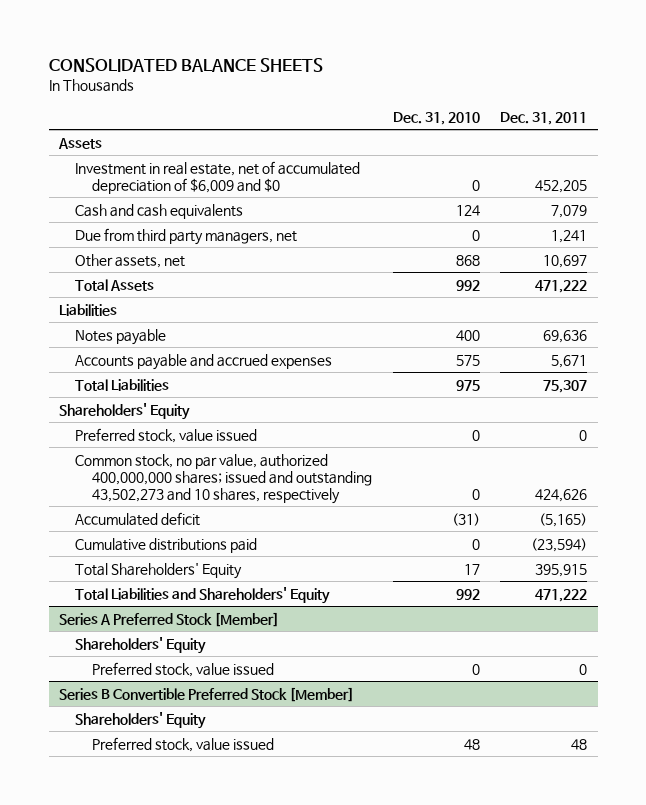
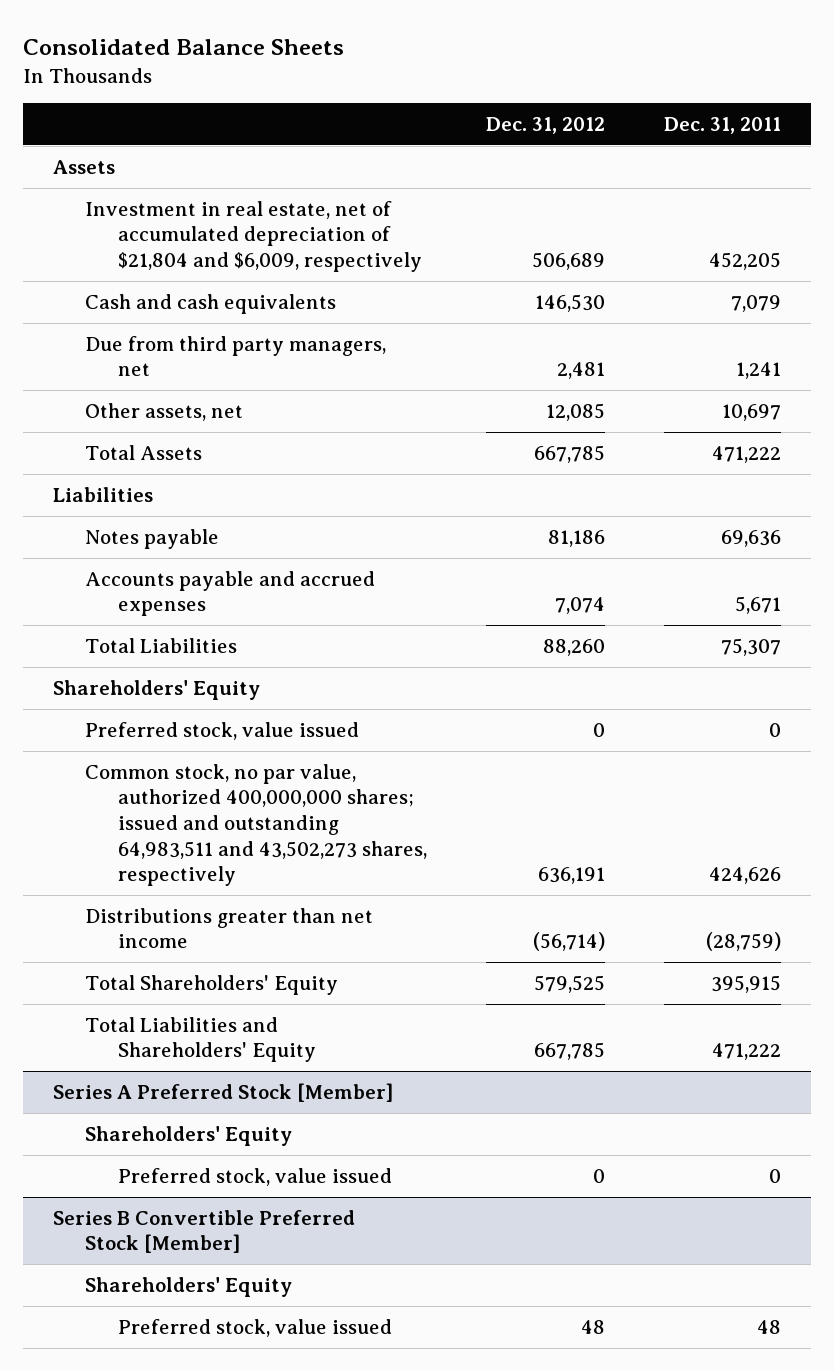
- CONSOLIDATED BALANCE SHEETS
+ Consolidated Balance Sheets
- | Dec. 31, 2010 | Dec. 31, 2011
+ | Dec. 31, 2012 | Dec. 31, 2011
- Investment in real estate, net of accumulated depreciation of $6,009 and $0 | 0 | 452,205
+ Investment in real estate, net of accumulated depreciation of $21,804 and $6,009, respectively | 506,689 | 452,205
- Common stock, no par value, authorized 400,000,000 shares; issued and outstanding 43,502,273 and 10 shares, respectively | 0 | 424,626
- Accumulated deficit | (31) | (5,165)
- Cumulative distributions paid | 0 | (23,594)
+ Common stock, no par value, authorized 400,000,000 shares; issued and outstanding 64,983,511 and 43,502,273 shares, respectively | 636,191 | 424,626
+ Distributions greater than net income | (56,714) | (28,759)

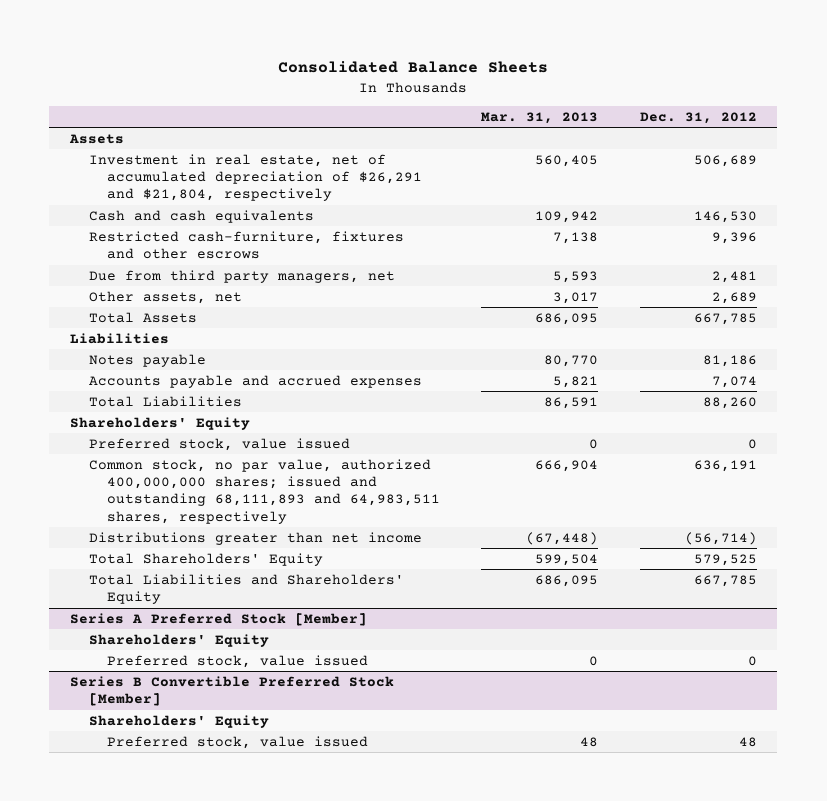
- | Dec. 31, 2012 | Dec. 31, 2011
+ | Mar. 31, 2013 | Dec. 31, 2012
- Investment in real estate, net of accumulated depreciation of $21,804 and $6,009, respectively | 506,689 | 452,205
+ Investment in real estate, net of accumulated depreciation of $26,291 and $21,804, respectively | 560,405 | 506,689
+ Restricted cash-furniture, fixtures and other escrows | 7,138 | 9,396
- Other assets, net | 12,085 | 10,697
+ Other assets, net | 3,017 | 2,689
- Common stock, no par value, authorized 400,000,000 shares; issued and outstanding 64,983,511 and 43,502,273 shares, respectively | 636,191 | 424,626
+ Common stock, no par value, authorized 400,000,000 shares; issued and outstanding 68,111,893 and 64,983,511 shares, respectively | 666,904 | 636,191

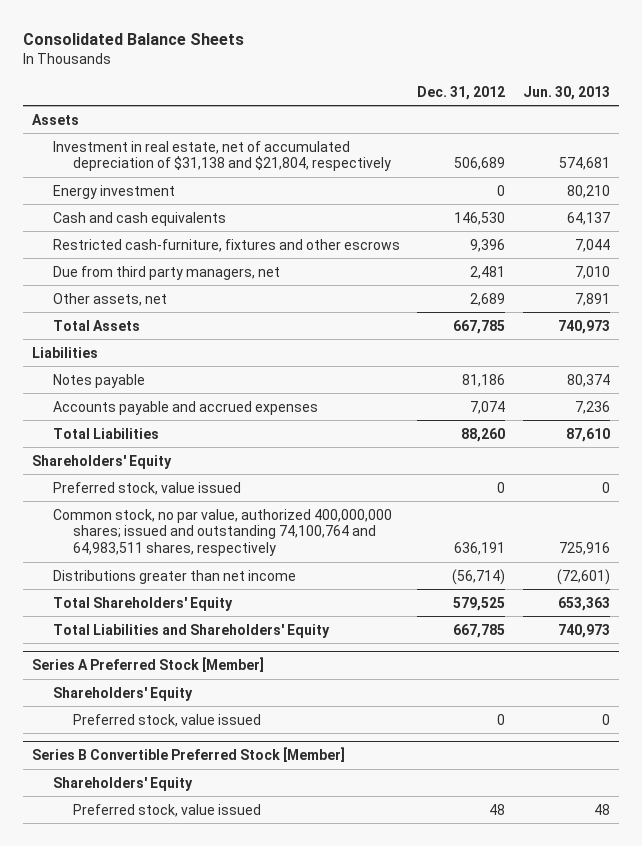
- | Mar. 31, 2013 | Dec. 31, 2012
+ | Dec. 31, 2012 | Jun. 30, 2013
- Investment in real estate, net of accumulated depreciation of $26,291 and $21,804, respectively | 560,405 | 506,689
+ Investment in real estate, net of accumulated depreciation of $31,138 and $21,804, respectively | 506,689 | 574,681
+ Energy investment | 0 | 80,210
- Common stock, no par value, authorized 400,000,000 shares; issued and outstanding 68,111,893 and 64,983,511 shares, respectively | 666,904 | 636,191
+ Common stock, no par value, authorized 400,000,000 shares; issued and outstanding 74,100,764 and 64,983,511 shares, respectively | 636,191 | 725,916

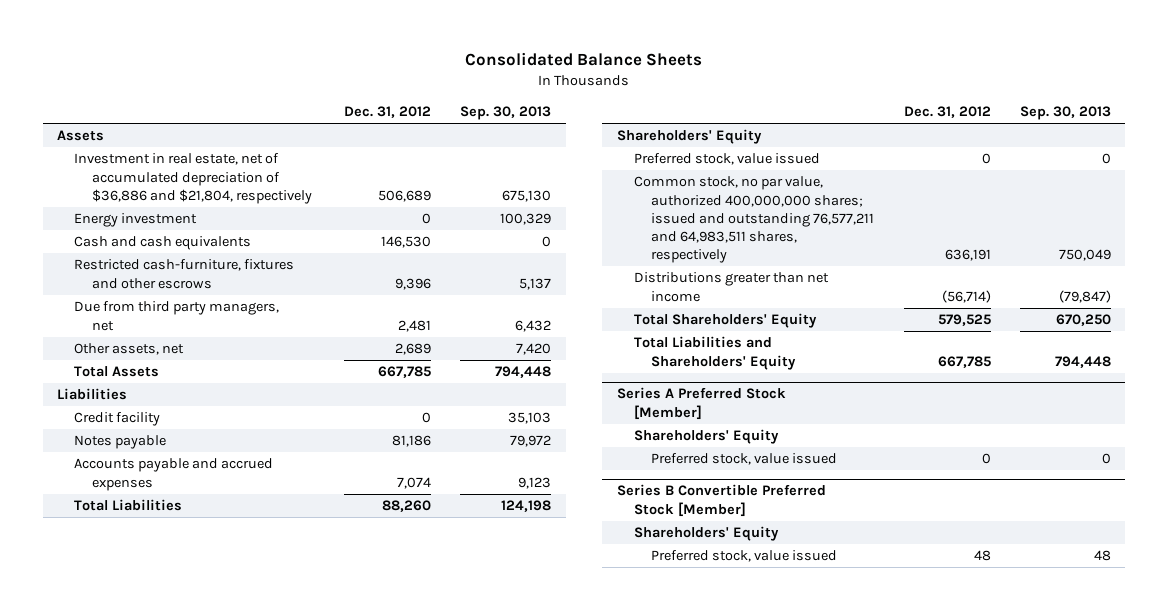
- | Dec. 31, 2012 | Jun. 30, 2013
+ | Dec. 31, 2012 | Sep. 30, 2013
- Investment in real estate, net of accumulated depreciation of $31,138 and $21,804, respectively | 506,689 | 574,681
+ Investment in real estate, net of accumulated depreciation of $36,886 and $21,804, respectively | 506,689 | 675,130
+ Credit facility | 0 | 35,103
- Common stock, no par value, authorized 400,000,000 shares; issued and outstanding 74,100,764 and 64,983,511 shares, respectively | 636,191 | 725,916
+ Common stock, no par value, authorized 400,000,000 shares; issued and outstanding 76,577,211 and 64,983,511 shares, respectively | 636,191 | 750,049

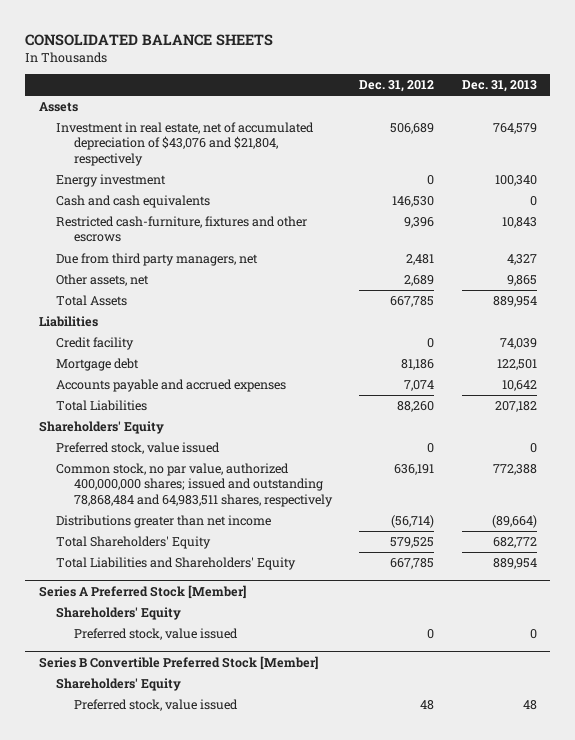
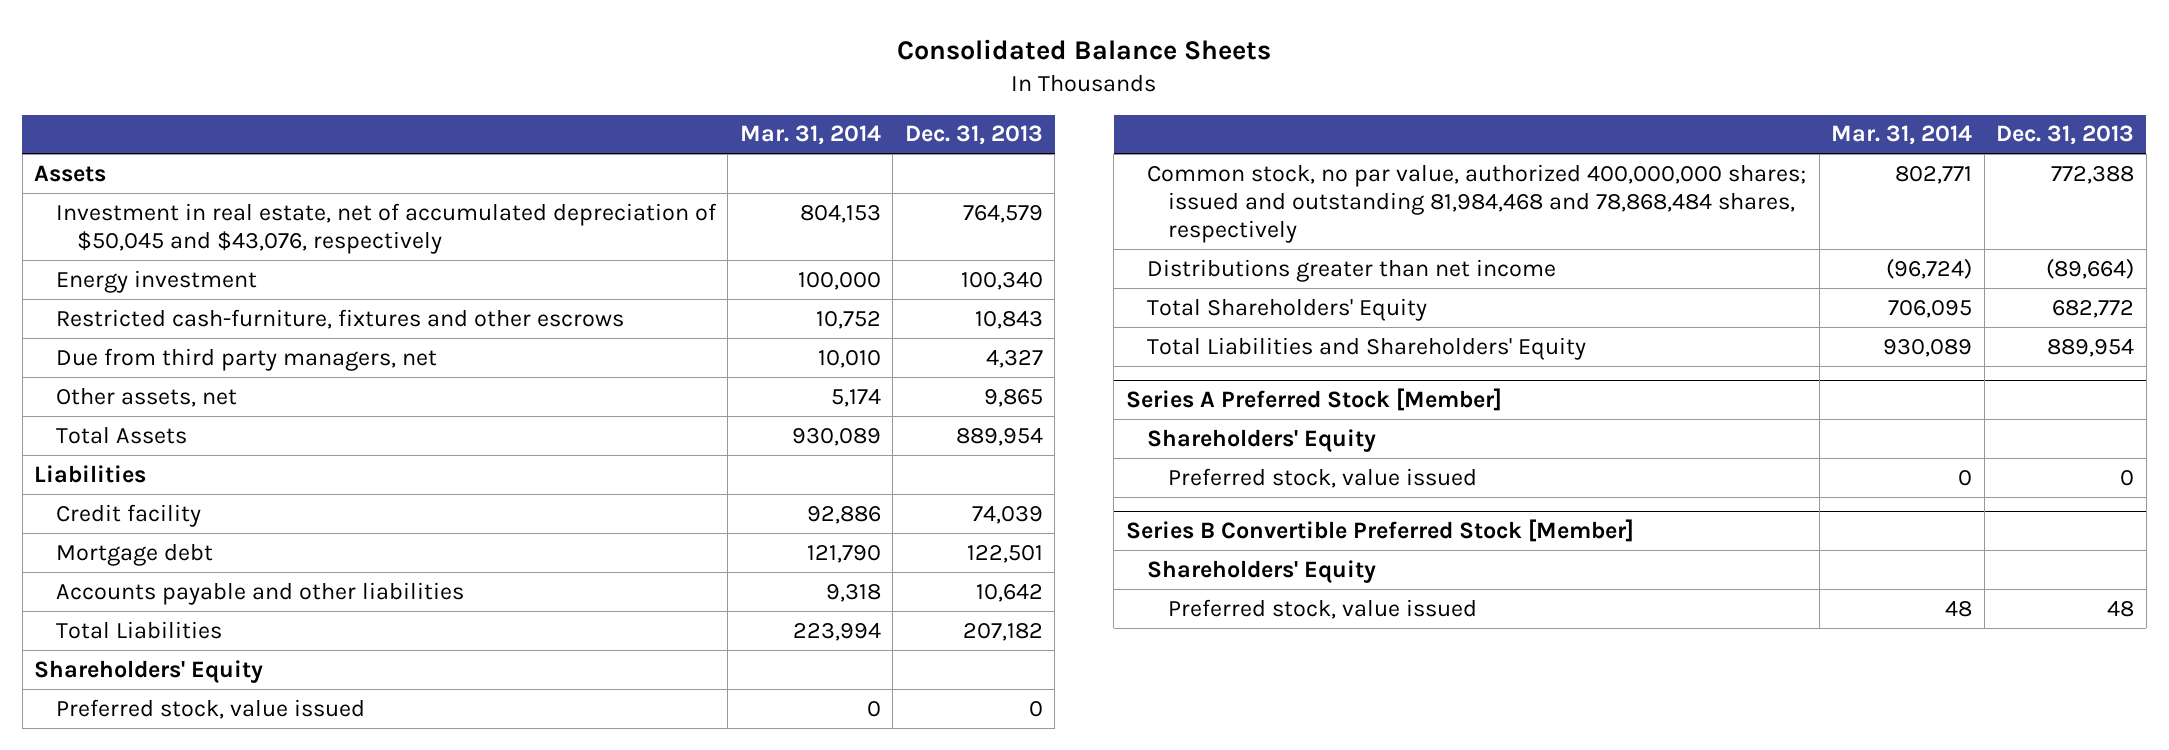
- CONSOLIDATED BALANCE SHEETS
+ Consolidated Balance Sheets
- | Dec. 31, 2012 | Dec. 31, 2013
+ | Mar. 31, 2014 | Dec. 31, 2013
- Investment in real estate, net of accumulated depreciation of $43,076 and $21,804, respectively | 506,689 | 764,579
+ Investment in real estate, net of accumulated depreciation of $50,045 and $43,076, respectively | 804,153 | 764,579
- Cash and cash equivalents | 146,530 | 0
- Accounts payable and accrued expenses | 7,074 | 10,642
+ Accounts payable and other liabilities | 9,318 | 10,642
- Common stock, no par value, authorized 400,000,000 shares; issued and outstanding 78,868,484 and 64,983,511 shares, respectively | 636,191 | 772,388
+ Common stock, no par value, authorized 400,000,000 shares; issued and outstanding 81,984,468 and 78,868,484 shares, respectively | 802,771 | 772,388

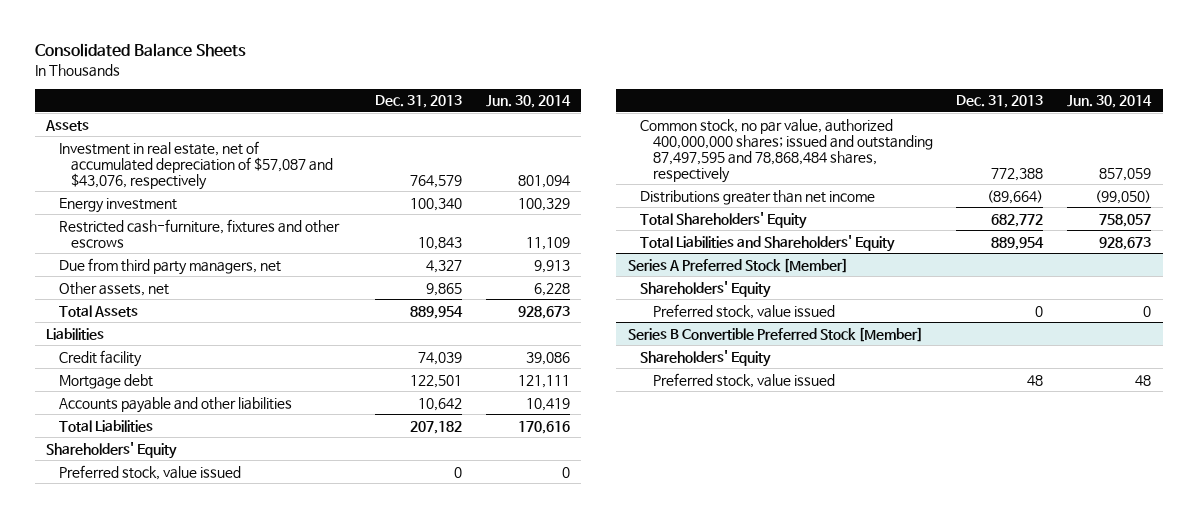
- | Mar. 31, 2014 | Dec. 31, 2013
+ | Dec. 31, 2013 | Jun. 30, 2014
- Investment in real estate, net of accumulated depreciation of $50,045 and $43,076, respectively | 804,153 | 764,579
+ Investment in real estate, net of accumulated depreciation of $57,087 and $43,076, respectively | 764,579 | 801,094
- Common stock, no par value, authorized 400,000,000 shares; issued and outstanding 81,984,468 and 78,868,484 shares, respectively | 802,771 | 772,388
+ Common stock, no par value, authorized 400,000,000 shares; issued and outstanding 87,497,595 and 78,868,484 shares, respectively | 772,388 | 857,059

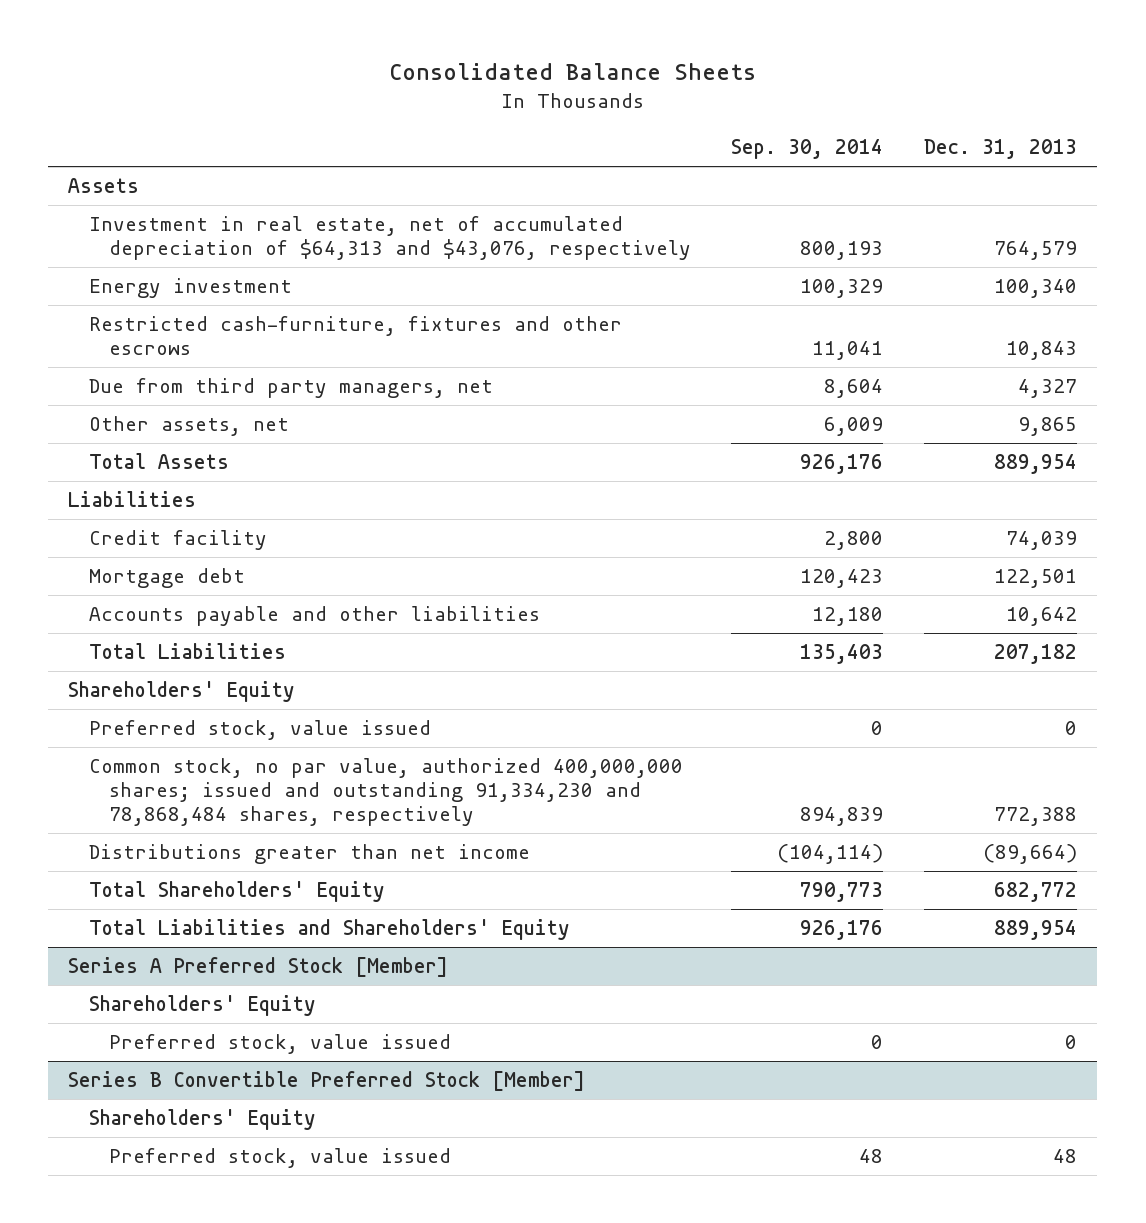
- | Dec. 31, 2013 | Jun. 30, 2014
+ | Sep. 30, 2014 | Dec. 31, 2013
- Investment in real estate, net of accumulated depreciation of $57,087 and $43,076, respectively | 764,579 | 801,094
+ Investment in real estate, net of accumulated depreciation of $64,313 and $43,076, respectively | 800,193 | 764,579
- Common stock, no par value, authorized 400,000,000 shares; issued and outstanding 87,497,595 and 78,868,484 shares, respectively | 772,388 | 857,059
+ Common stock, no par value, authorized 400,000,000 shares; issued and outstanding 91,334,230 and 78,868,484 shares, respectively | 894,839 | 772,388

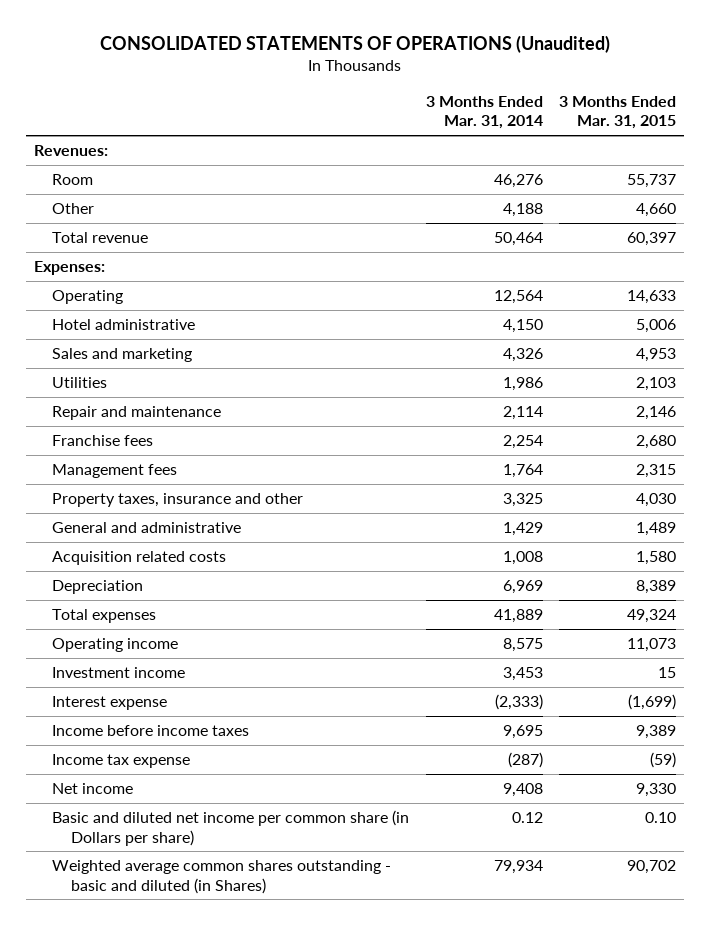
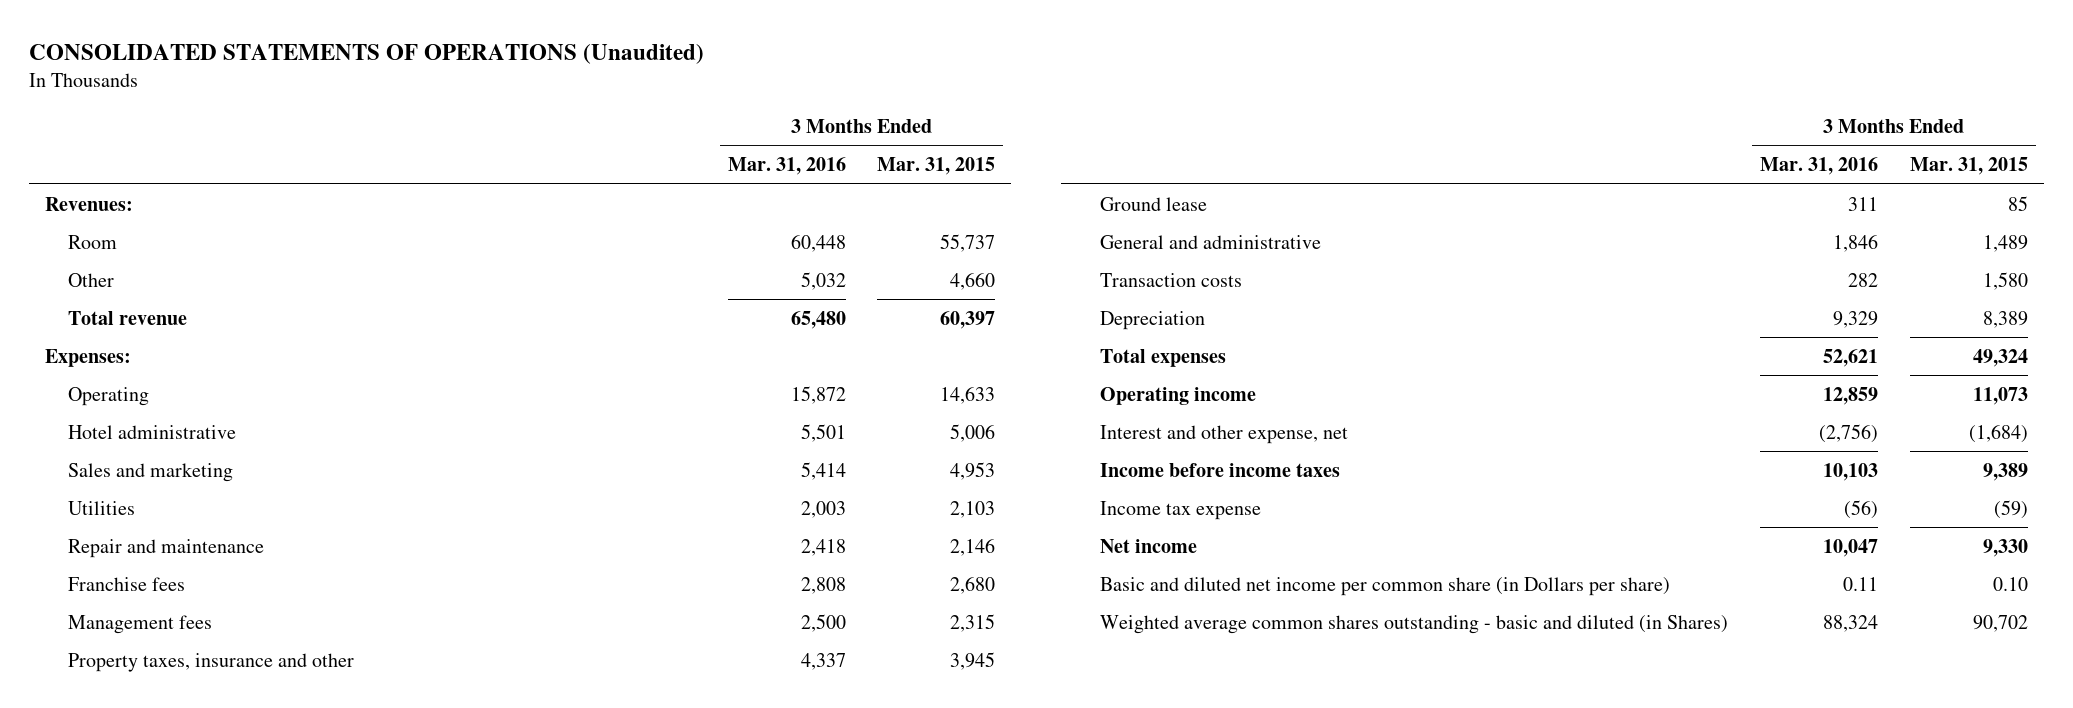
- | 3 Months Ended Mar. 31, 2014 | 3 Months Ended Mar. 31, 2015
+ | 3 Months Ended Mar. 31, 2016 | 3 Months Ended Mar. 31, 2015
- Property taxes, insurance and other | 3,325 | 4,030
+ Property taxes, insurance and other | 4,337 | 3,945
+ Ground lease | 311 | 85
- Acquisition related costs | 1,008 | 1,580
+ Transaction costs | 282 | 1,580
- Investment income | 3,453 | 15
- Interest expense | (2,333) | (1,699)
+ Interest and other expense, net | (2,756) | (1,684)

